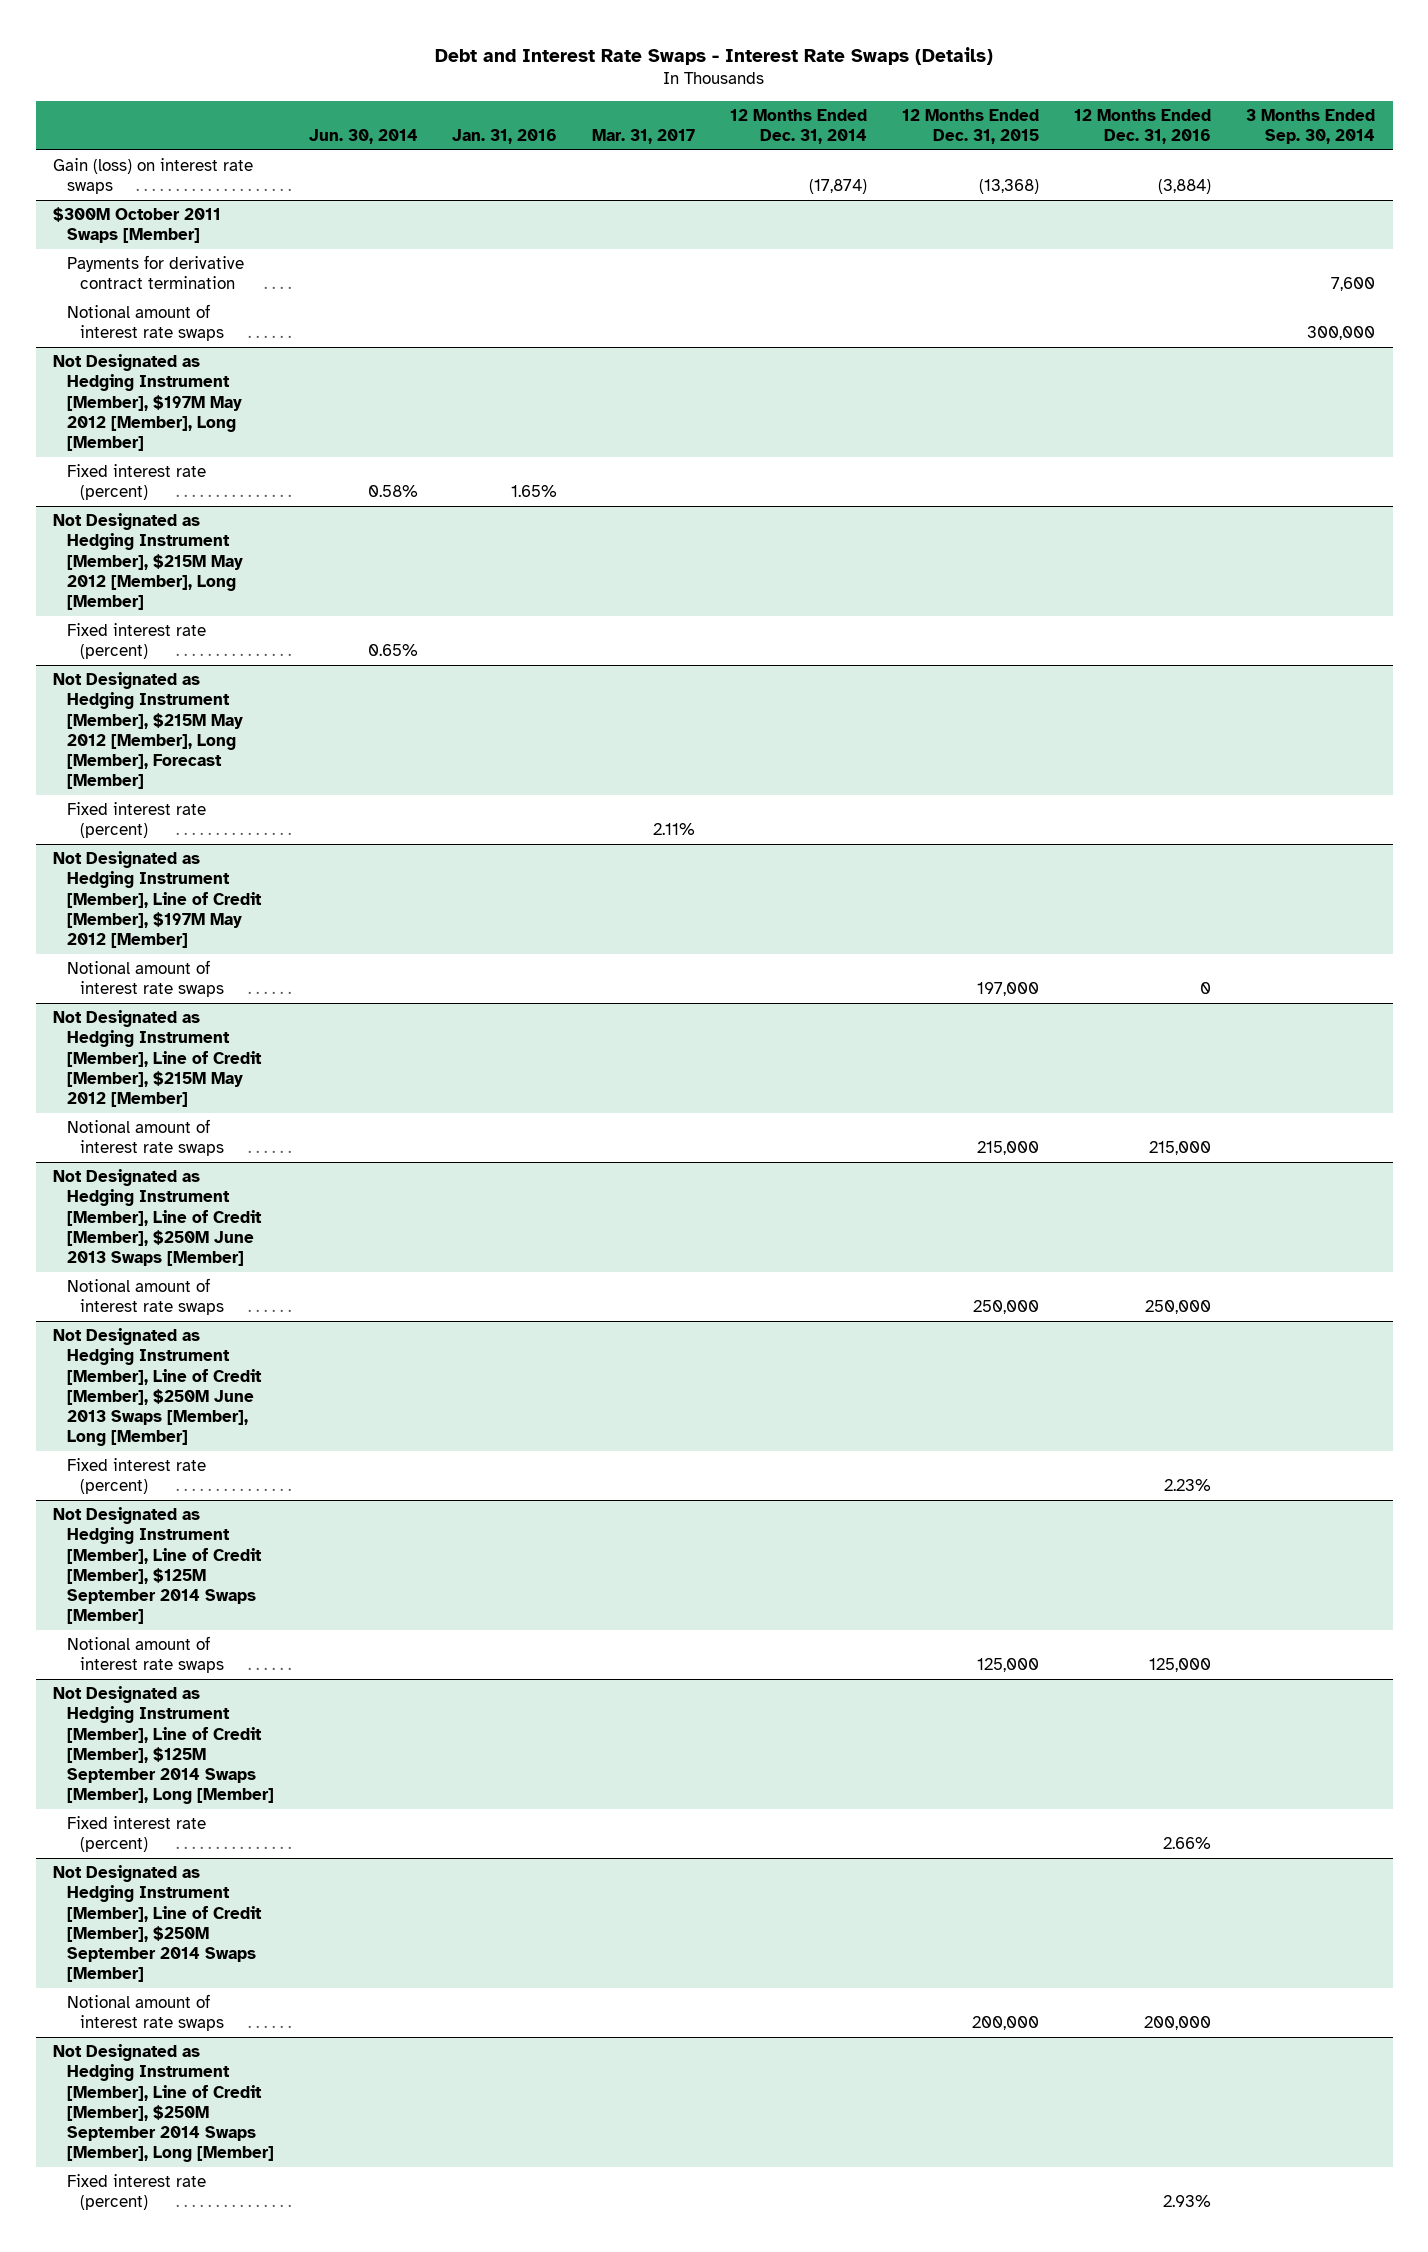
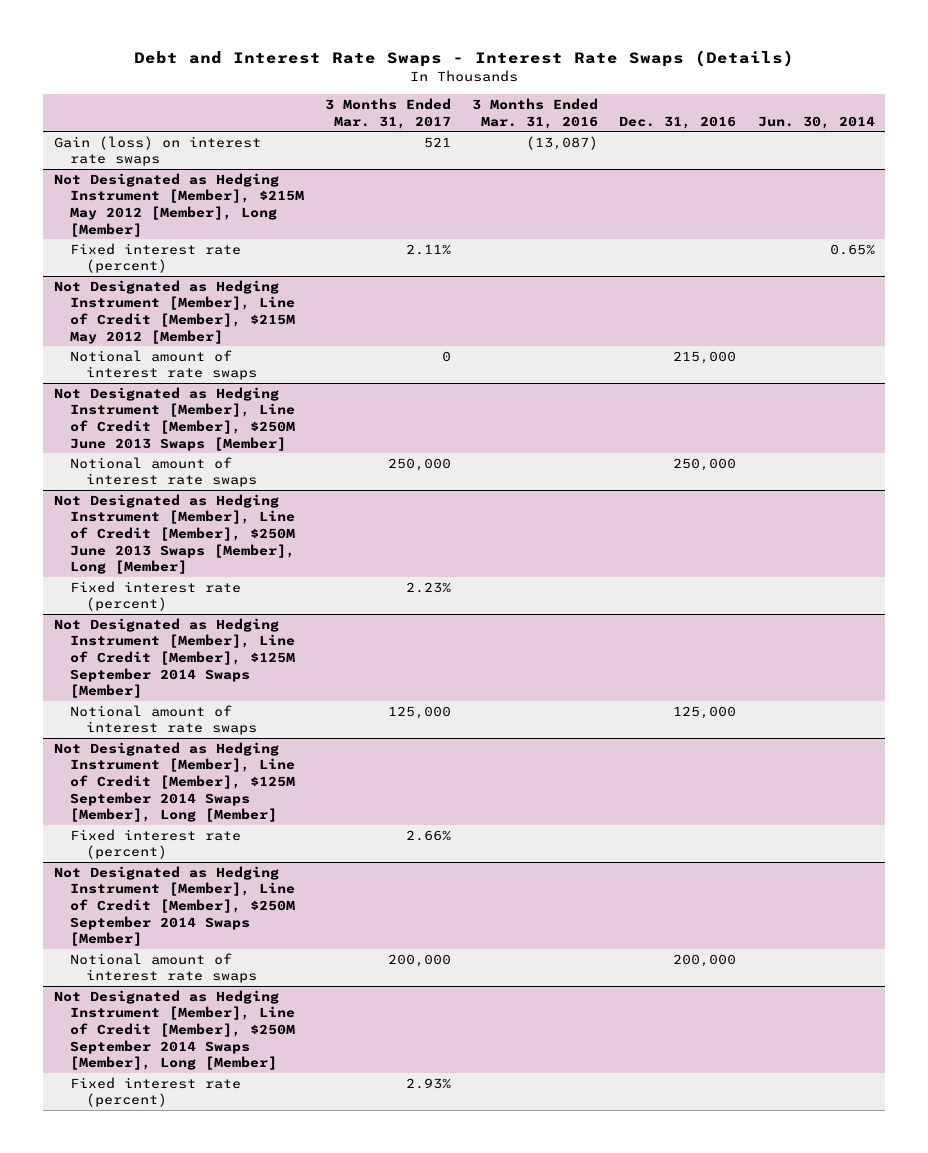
- | Jun. 30, 2014 | Jan. 31, 2016 | Mar. 31, 2017 | 12 Months Ended Dec. 31, 2014 | 12 Months Ended Dec. 31, 2015 | 12 Months Ended Dec. 31, 2016 | 3 Months Ended Sep. 30, 2014
+ | 3 Months Ended Mar. 31, 2017 | 3 Months Ended Mar. 31, 2016 | Dec. 31, 2016 | Jun. 30, 2014
- $300M October 2011 Swaps [Member]
- Payments for derivative contract termination | | | | | | | 7,600
- Notional amount of interest rate swaps | | | | | | | 300,000
- Not Designated as Hedging Instrument [Member], $197M May 2012 [Member], Long [Member]
- Fixed interest rate (percent) | 0.58% | 1.65% | | | | |
- Not Designated as Hedging Instrument [Member], $215M May 2012 [Member], Long [Member], Forecast [Member]
- Fixed interest rate (percent) | | | 2.11% | | | |
- Not Designated as Hedging Instrument [Member], Line of Credit [Member], $197M May 2012 [Member]
- Notional amount of interest rate swaps | | | | | 197,000 | 0 |

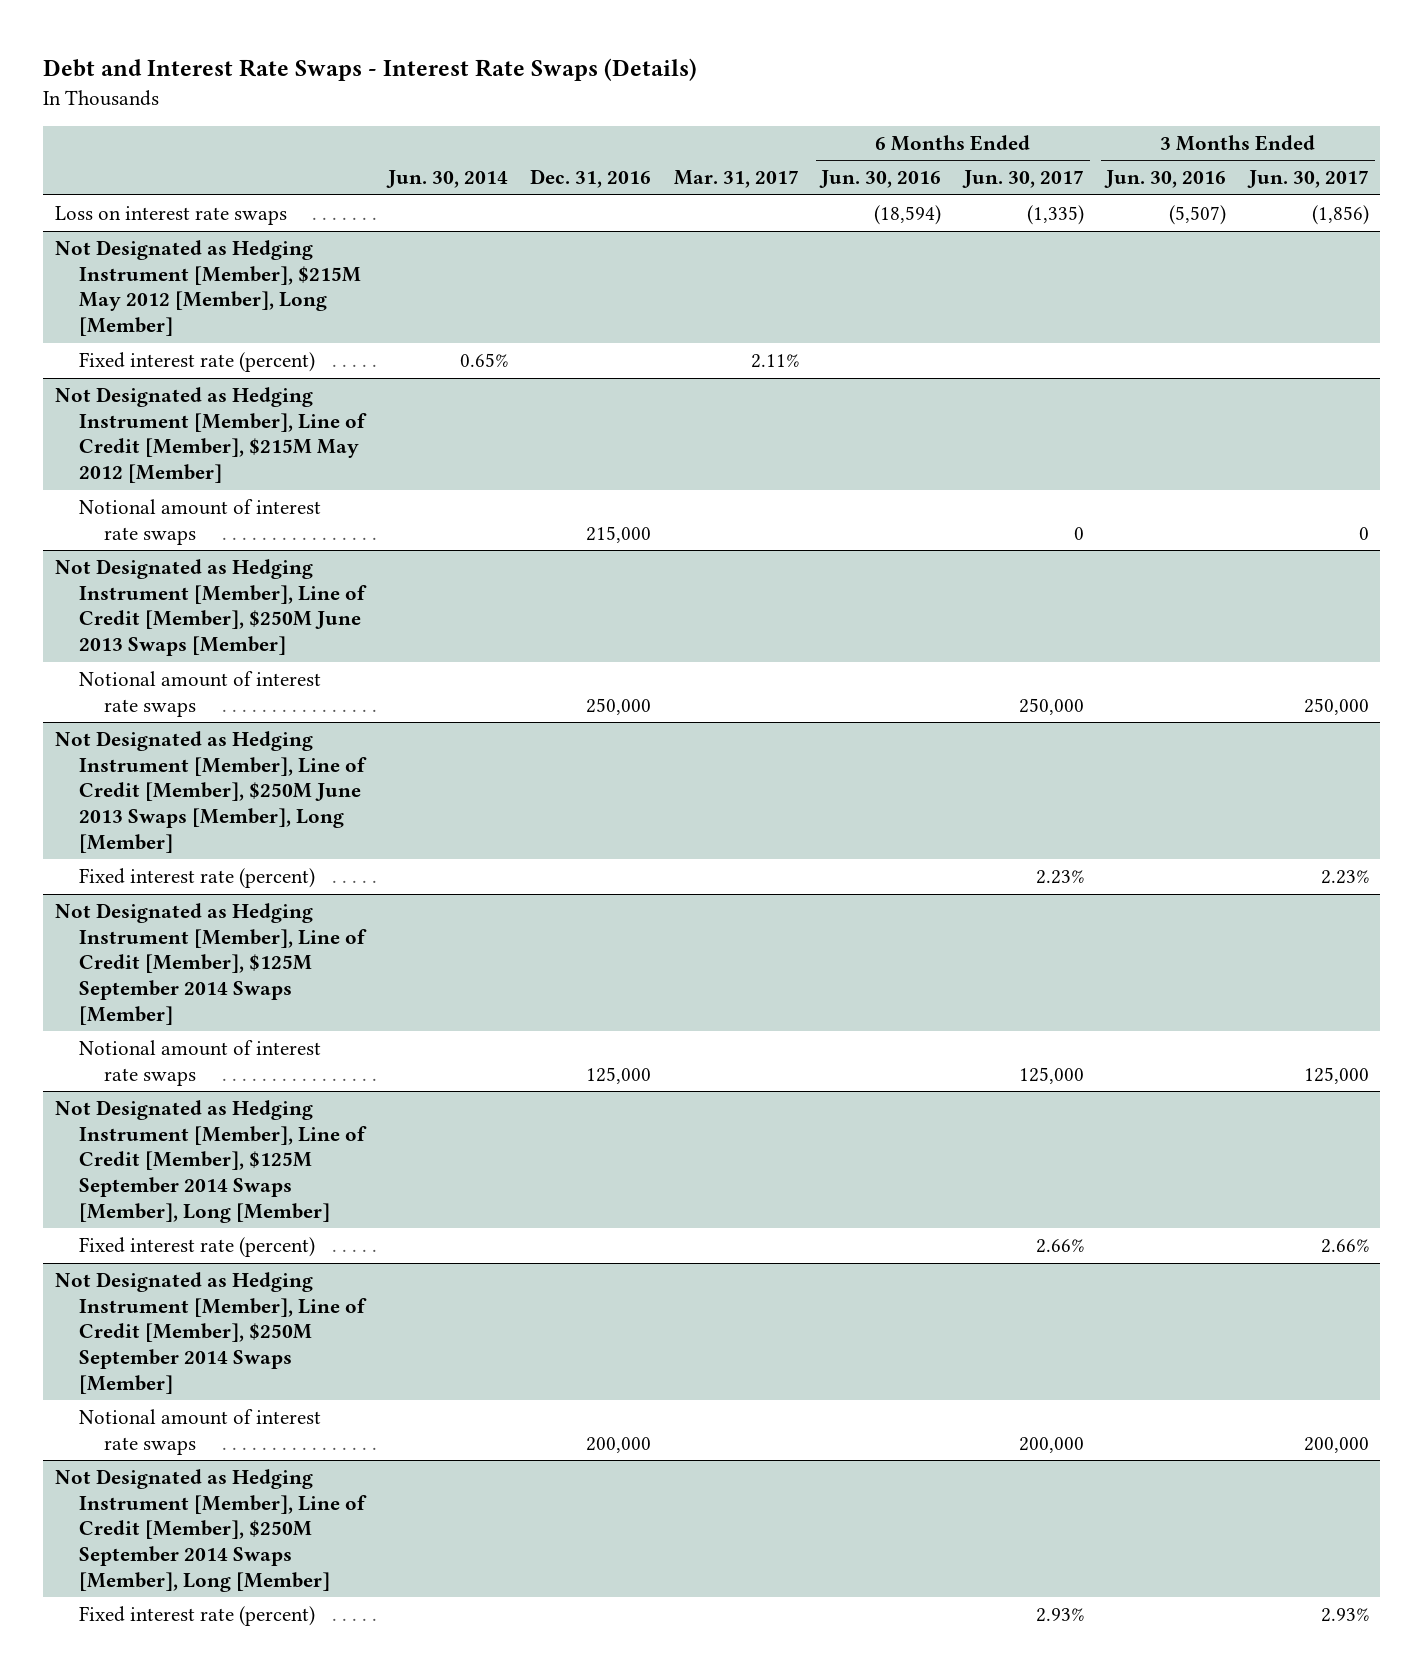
- | 3 Months Ended Mar. 31, 2017 | 3 Months Ended Mar. 31, 2016 | Dec. 31, 2016 | Jun. 30, 2014
+ | Jun. 30, 2014 | Dec. 31, 2016 | Mar. 31, 2017 | 6 Months Ended Jun. 30, 2016 | 6 Months Ended Jun. 30, 2017 | 3 Months Ended Jun. 30, 2016 | 3 Months Ended Jun. 30, 2017
- Gain (loss) on interest rate swaps | 521 | (13,087) | |
+ Loss on interest rate swaps | | | | (18,594) | (1,335) | (5,507) | (1,856)

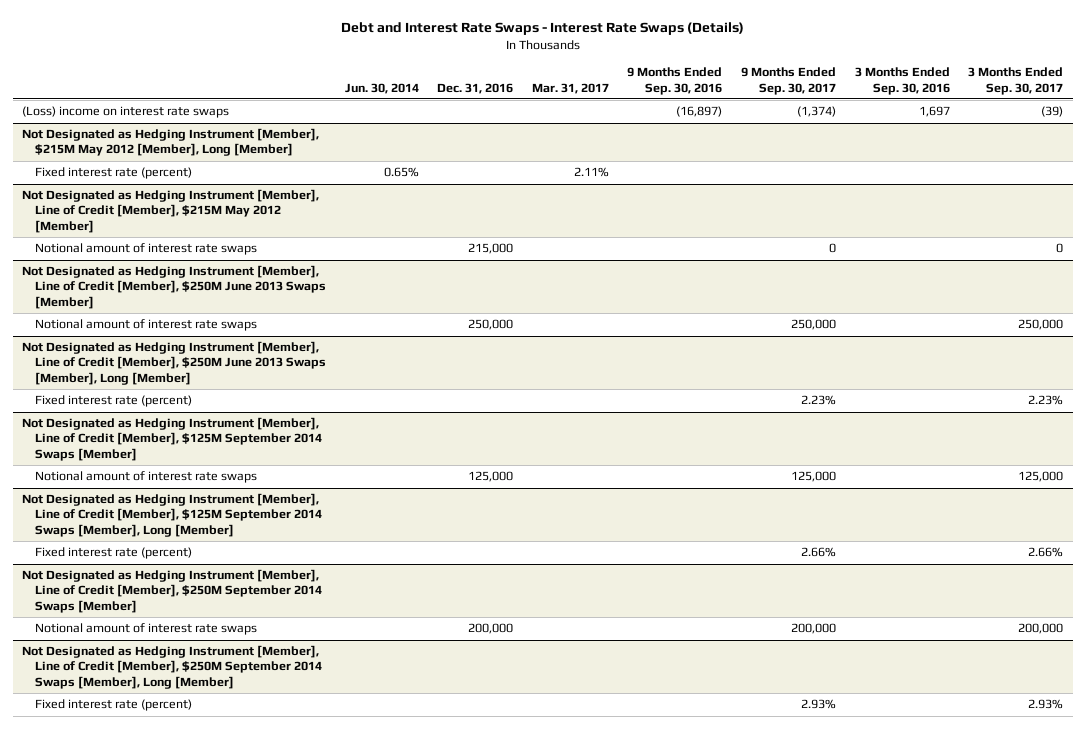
- | Jun. 30, 2014 | Dec. 31, 2016 | Mar. 31, 2017 | 6 Months Ended Jun. 30, 2016 | 6 Months Ended Jun. 30, 2017 | 3 Months Ended Jun. 30, 2016 | 3 Months Ended Jun. 30, 2017
+ | Jun. 30, 2014 | Dec. 31, 2016 | Mar. 31, 2017 | 9 Months Ended Sep. 30, 2016 | 9 Months Ended Sep. 30, 2017 | 3 Months Ended Sep. 30, 2016 | 3 Months Ended Sep. 30, 2017
- Loss on interest rate swaps | | | | (18,594) | (1,335) | (5,507) | (1,856)
+ (Loss) income on interest rate swaps | | | | (16,897) | (1,374) | 1,697 | (39)

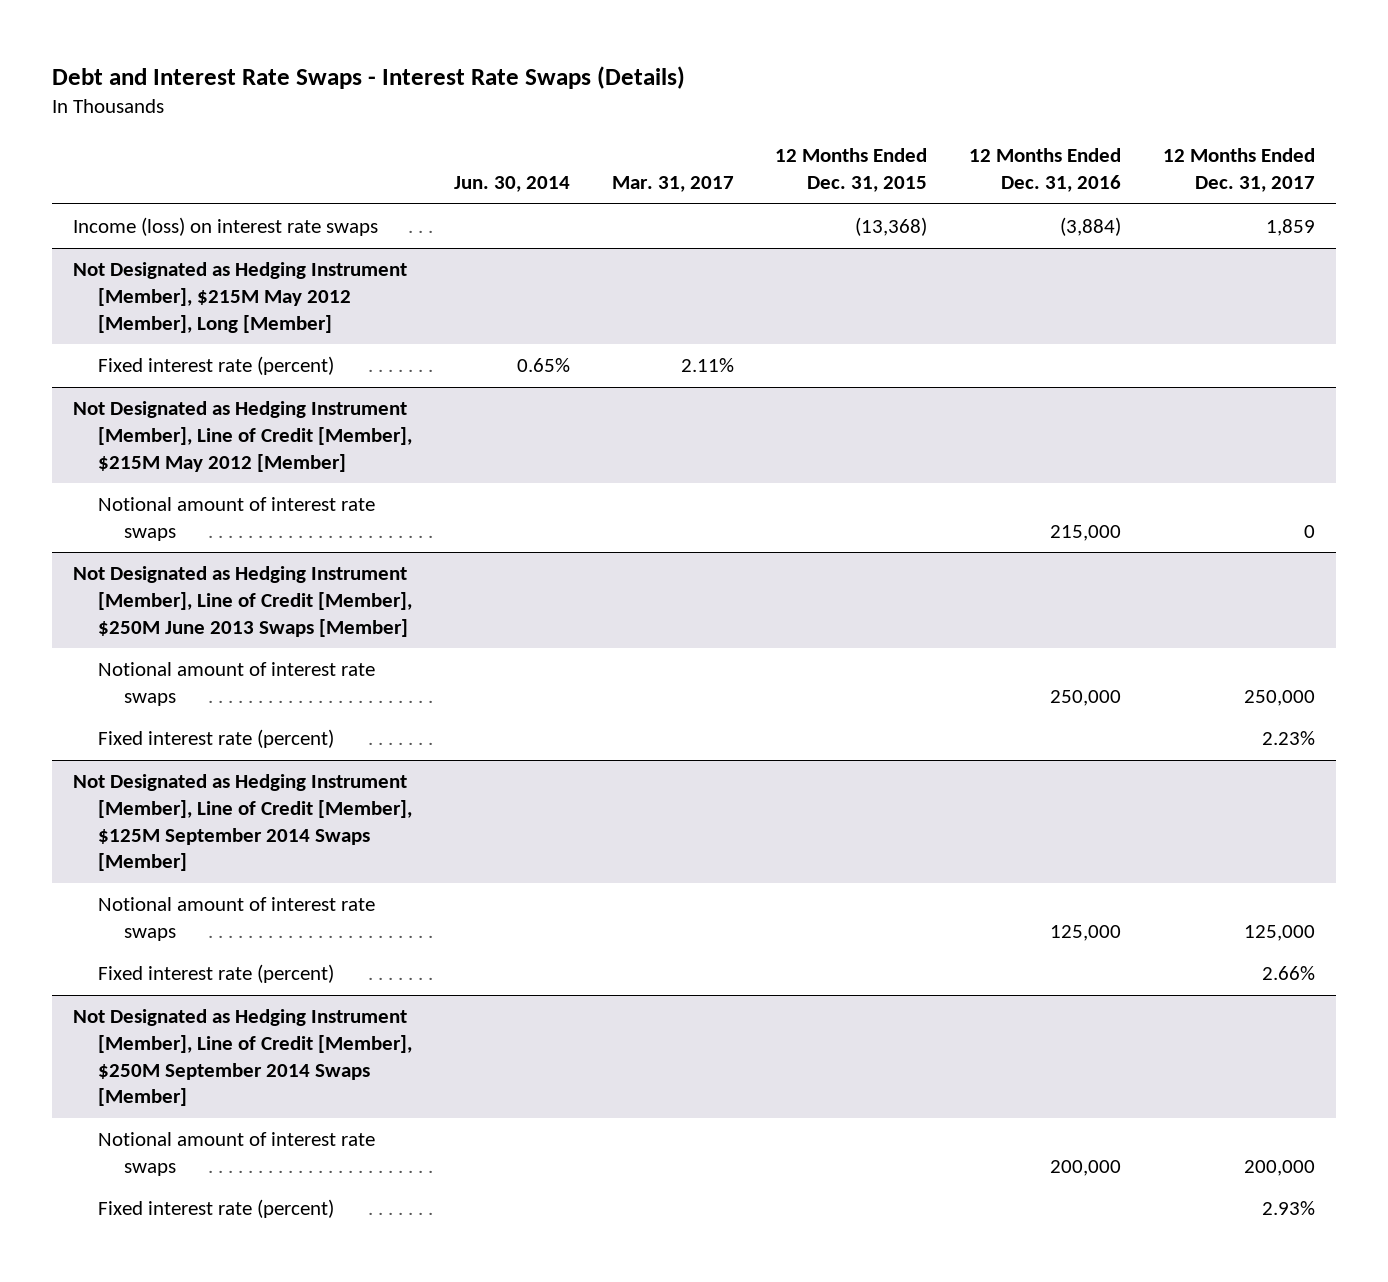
- | Jun. 30, 2014 | Dec. 31, 2016 | Mar. 31, 2017 | 9 Months Ended Sep. 30, 2016 | 9 Months Ended Sep. 30, 2017 | 3 Months Ended Sep. 30, 2016 | 3 Months Ended Sep. 30, 2017
+ | Jun. 30, 2014 | Mar. 31, 2017 | 12 Months Ended Dec. 31, 2015 | 12 Months Ended Dec. 31, 2016 | 12 Months Ended Dec. 31, 2017
- (Loss) income on interest rate swaps | | | | (16,897) | (1,374) | 1,697 | (39)
+ Income (loss) on interest rate swaps | | | (13,368) | (3,884) | 1,859
- Not Designated as Hedging Instrument [Member], Line of Credit [Member], $250M June 2013 Swaps [Member], Long [Member]
- Fixed interest rate (percent) | | | | | 2.23% | | 2.23%
@ Not Designated as Hedging Instrument [Member], Line of Credit [Member], $250M June 2013 Swaps [Member]
+ Fixed interest rate (percent) | | | | | 2.23%
- Not Designated as Hedging Instrument [Member], Line of Credit [Member], $125M September 2014 Swaps [Member], Long [Member]
- Fixed interest rate (percent) | | | | | 2.66% | | 2.66%
@ Not Designated as Hedging Instrument [Member], Line of Credit [Member], $125M September 2014 Swaps [Member]
+ Fixed interest rate (percent) | | | | | 2.66%
- Not Designated as Hedging Instrument [Member], Line of Credit [Member], $250M September 2014 Swaps [Member], Long [Member]
- Fixed interest rate (percent) | | | | | 2.93% | | 2.93%
@ Not Designated as Hedging Instrument [Member], Line of Credit [Member], $250M September 2014 Swaps [Member]
+ Fixed interest rate (percent) | | | | | 2.93%

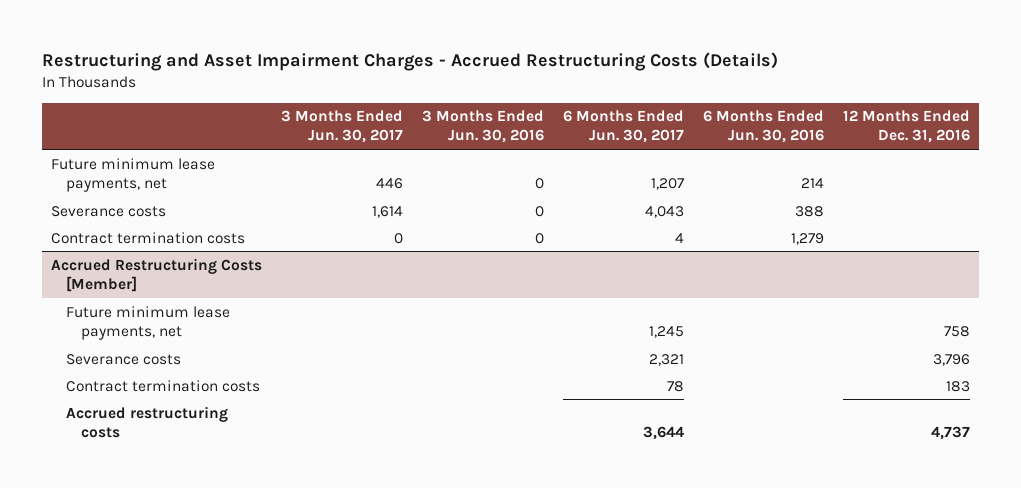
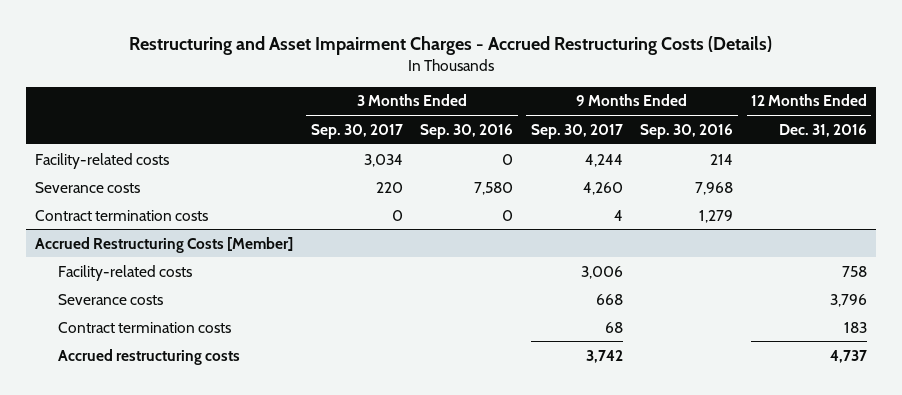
- | 3 Months Ended Jun. 30, 2017 | 3 Months Ended Jun. 30, 2016 | 6 Months Ended Jun. 30, 2017 | 6 Months Ended Jun. 30, 2016 | 12 Months Ended Dec. 31, 2016
+ | 3 Months Ended Sep. 30, 2017 | 3 Months Ended Sep. 30, 2016 | 9 Months Ended Sep. 30, 2017 | 9 Months Ended Sep. 30, 2016 | 12 Months Ended Dec. 31, 2016
- Future minimum lease payments, net | 446 | 0 | 1,207 | 214 |
+ Facility-related costs | 3,034 | 0 | 4,244 | 214 |
@ Accrued Restructuring Costs [Member]
- Future minimum lease payments, net | | | 1,245 | | 758
+ Facility-related costs | | | 3,006 | | 758

